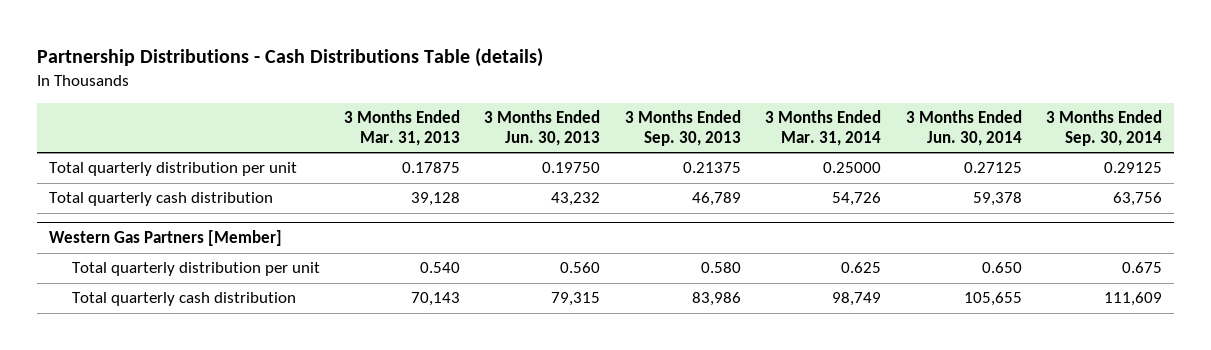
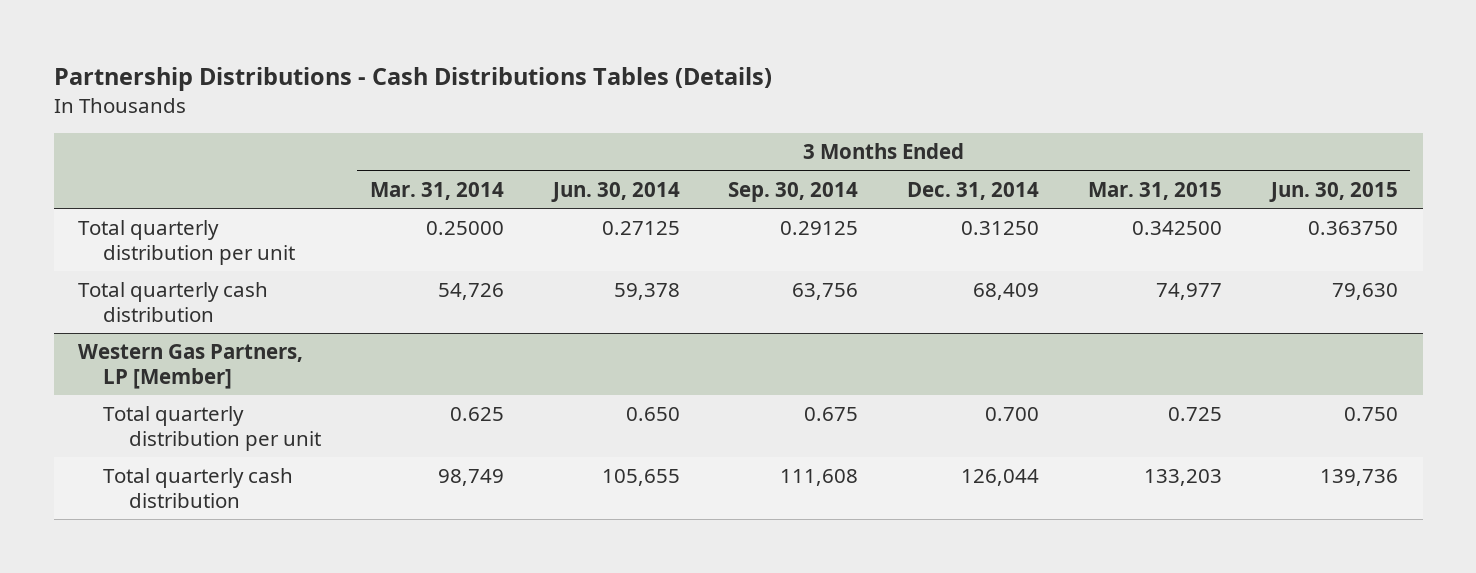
- Partnership Distributions - Cash Distributions Table (details)
+ Partnership Distributions - Cash Distributions Tables (Details)
- | 3 Months Ended Mar. 31, 2013 | 3 Months Ended Jun. 30, 2013 | 3 Months Ended Sep. 30, 2013 | 3 Months Ended Mar. 31, 2014 | 3 Months Ended Jun. 30, 2014 | 3 Months Ended Sep. 30, 2014
+ | 3 Months Ended Mar. 31, 2014 | 3 Months Ended Jun. 30, 2014 | 3 Months Ended Sep. 30, 2014 | 3 Months Ended Dec. 31, 2014 | 3 Months Ended Mar. 31, 2015 | 3 Months Ended Jun. 30, 2015
- Western Gas Partners [Member]
+ Western Gas Partners, LP [Member]
- Total quarterly cash distribution | 70,143 | 79,315 | 83,986 | 98,749 | 105,655 | 111,609
+ Total quarterly cash distribution | 98,749 | 105,655 | 111,608 | 126,044 | 133,203 | 139,736

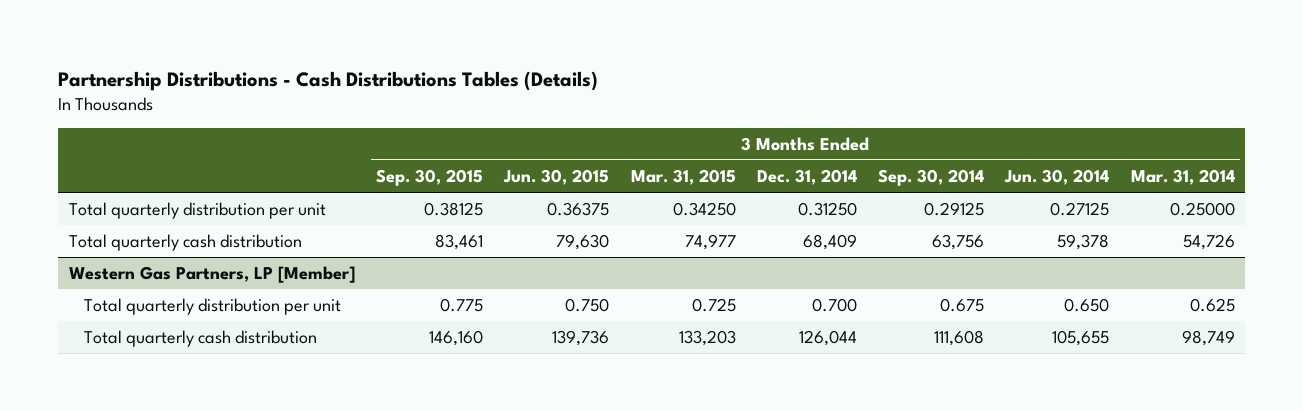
- | 3 Months Ended Mar. 31, 2014 | 3 Months Ended Jun. 30, 2014 | 3 Months Ended Sep. 30, 2014 | 3 Months Ended Dec. 31, 2014 | 3 Months Ended Mar. 31, 2015 | 3 Months Ended Jun. 30, 2015
+ | 3 Months Ended Sep. 30, 2015 | 3 Months Ended Jun. 30, 2015 | 3 Months Ended Mar. 31, 2015 | 3 Months Ended Dec. 31, 2014 | 3 Months Ended Sep. 30, 2014 | 3 Months Ended Jun. 30, 2014 | 3 Months Ended Mar. 31, 2014
- Total quarterly distribution per unit | 0.25000 | 0.27125 | 0.29125 | 0.31250 | 0.342500 | 0.363750
+ Total quarterly distribution per unit | 0.38125 | 0.36375 | 0.34250 | 0.31250 | 0.29125 | 0.27125 | 0.25000

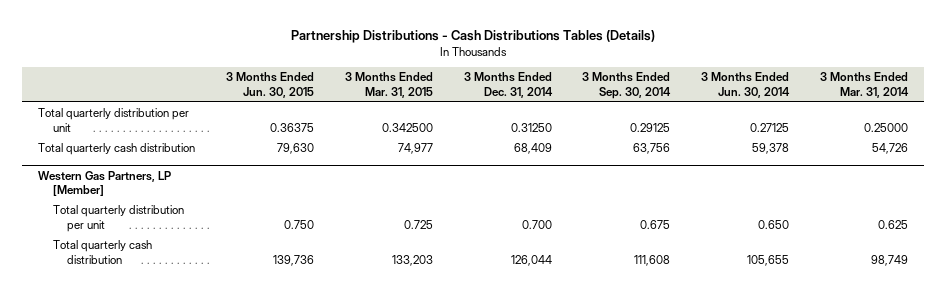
- | 3 Months Ended Sep. 30, 2015 | 3 Months Ended Jun. 30, 2015 | 3 Months Ended Mar. 31, 2015 | 3 Months Ended Dec. 31, 2014 | 3 Months Ended Sep. 30, 2014 | 3 Months Ended Jun. 30, 2014 | 3 Months Ended Mar. 31, 2014
+ | 3 Months Ended Jun. 30, 2015 | 3 Months Ended Mar. 31, 2015 | 3 Months Ended Dec. 31, 2014 | 3 Months Ended Sep. 30, 2014 | 3 Months Ended Jun. 30, 2014 | 3 Months Ended Mar. 31, 2014
- Total quarterly distribution per unit | 0.38125 | 0.36375 | 0.34250 | 0.31250 | 0.29125 | 0.27125 | 0.25000
+ Total quarterly distribution per unit | 0.36375 | 0.342500 | 0.31250 | 0.29125 | 0.27125 | 0.25000

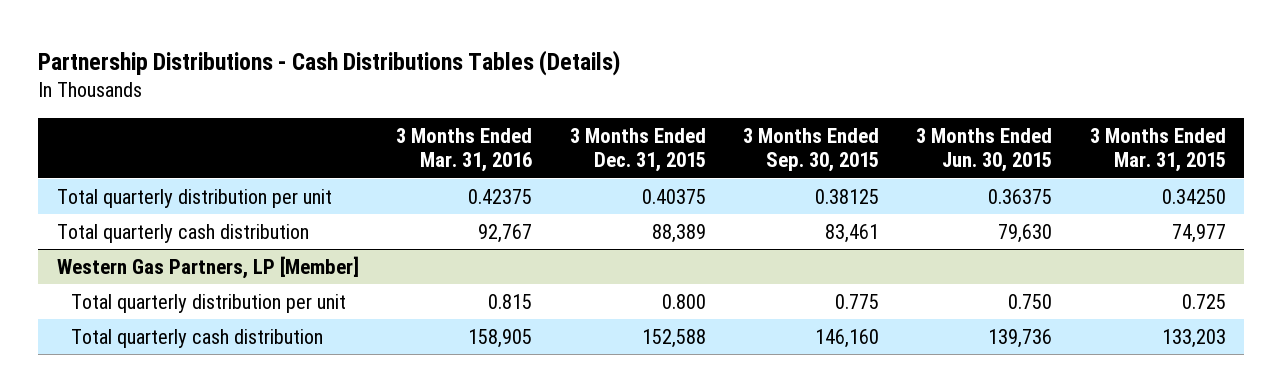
- | 3 Months Ended Jun. 30, 2015 | 3 Months Ended Mar. 31, 2015 | 3 Months Ended Dec. 31, 2014 | 3 Months Ended Sep. 30, 2014 | 3 Months Ended Jun. 30, 2014 | 3 Months Ended Mar. 31, 2014
+ | 3 Months Ended Mar. 31, 2016 | 3 Months Ended Dec. 31, 2015 | 3 Months Ended Sep. 30, 2015 | 3 Months Ended Jun. 30, 2015 | 3 Months Ended Mar. 31, 2015
- Total quarterly distribution per unit | 0.36375 | 0.342500 | 0.31250 | 0.29125 | 0.27125 | 0.25000
+ Total quarterly distribution per unit | 0.42375 | 0.40375 | 0.38125 | 0.36375 | 0.34250

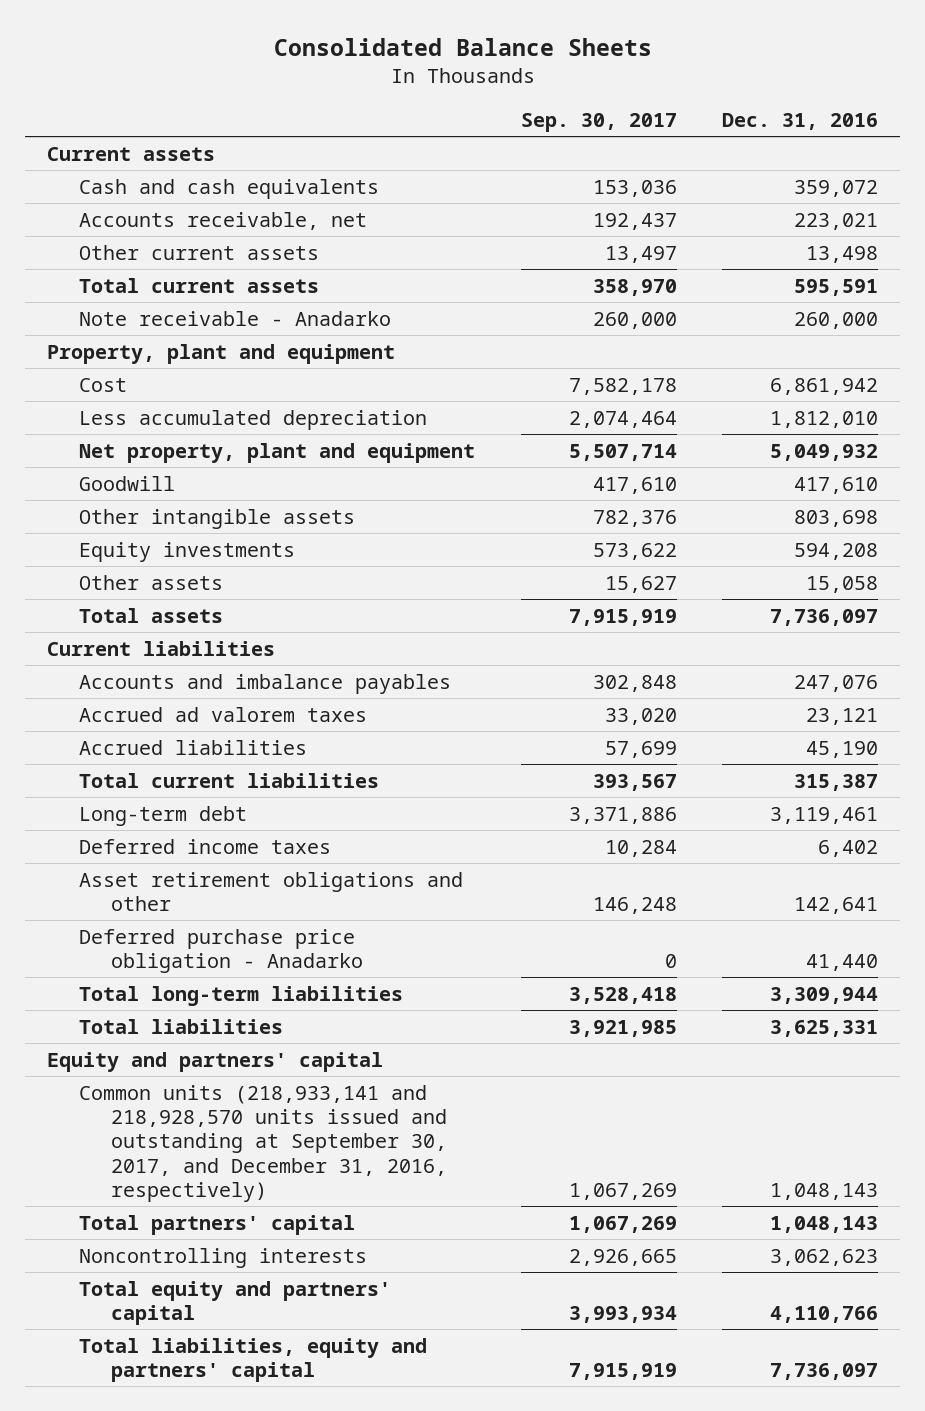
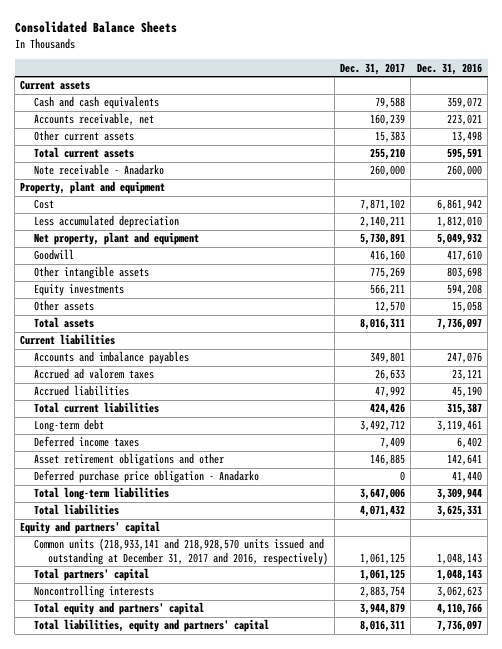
- | Sep. 30, 2017 | Dec. 31, 2016
+ | Dec. 31, 2017 | Dec. 31, 2016
- Common units (218,933,141 and 218,928,570 units issued and outstanding at September 30, 2017, and December 31, 2016, respectively) | 1,067,269 | 1,048,143
+ Common units (218,933,141 and 218,928,570 units issued and outstanding at December 31, 2017 and 2016, respectively) | 1,061,125 | 1,048,143

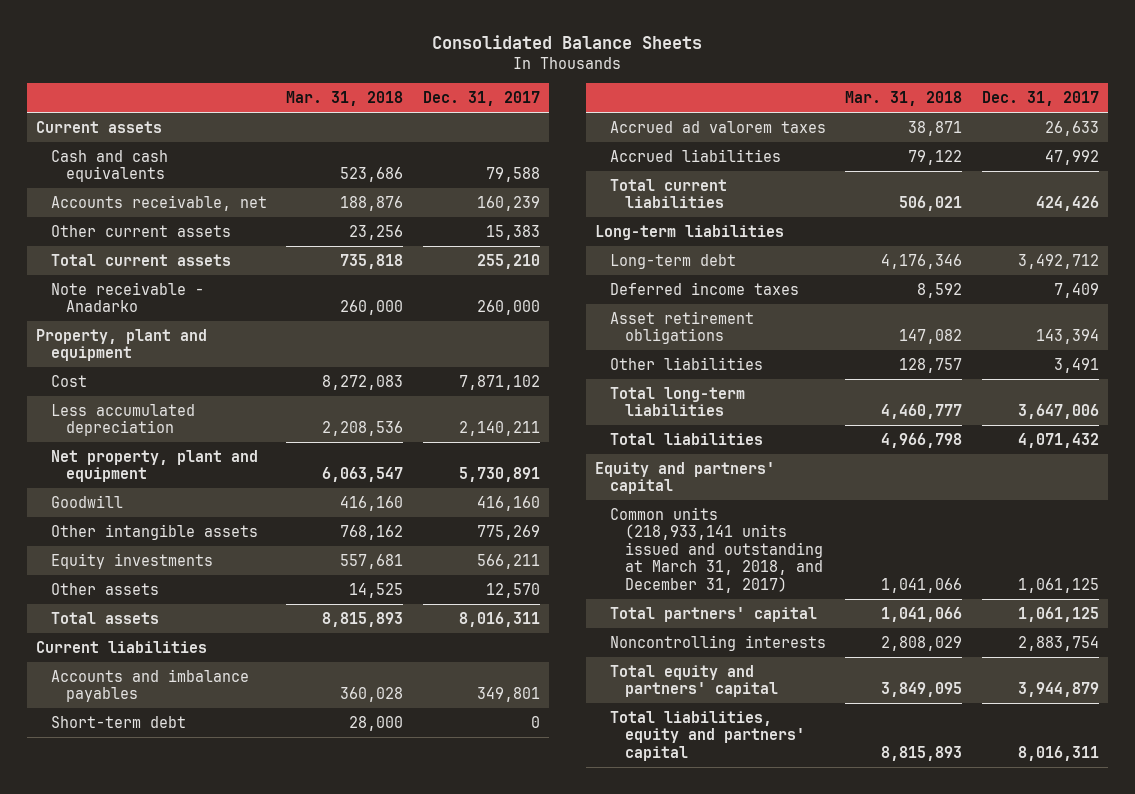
- | Dec. 31, 2017 | Dec. 31, 2016
+ | Mar. 31, 2018 | Dec. 31, 2017
+ Short-term debt | 28,000 | 0
+ Long-term liabilities
- Asset retirement obligations and other | 146,885 | 142,641
- Deferred purchase price obligation - Anadarko | 0 | 41,440
+ Asset retirement obligations | 147,082 | 143,394
+ Other liabilities | 128,757 | 3,491
- Common units (218,933,141 and 218,928,570 units issued and outstanding at December 31, 2017 and 2016, respectively) | 1,061,125 | 1,048,143
+ Common units (218,933,141 units issued and outstanding at March 31, 2018, and December 31, 2017) | 1,041,066 | 1,061,125

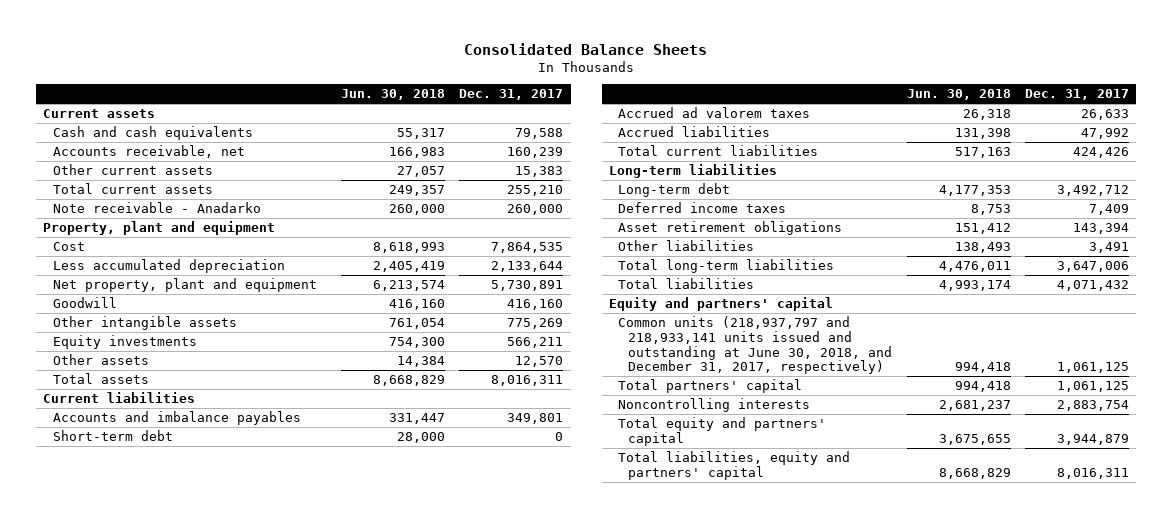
- | Mar. 31, 2018 | Dec. 31, 2017
+ | Jun. 30, 2018 | Dec. 31, 2017
- Cost | 8,272,083 | 7,871,102
- Less accumulated depreciation | 2,208,536 | 2,140,211
+ Cost | 8,618,993 | 7,864,535
+ Less accumulated depreciation | 2,405,419 | 2,133,644
- Common units (218,933,141 units issued and outstanding at March 31, 2018, and December 31, 2017) | 1,041,066 | 1,061,125
+ Common units (218,937,797 and 218,933,141 units issued and outstanding at June 30, 2018, and December 31, 2017, respectively) | 994,418 | 1,061,125

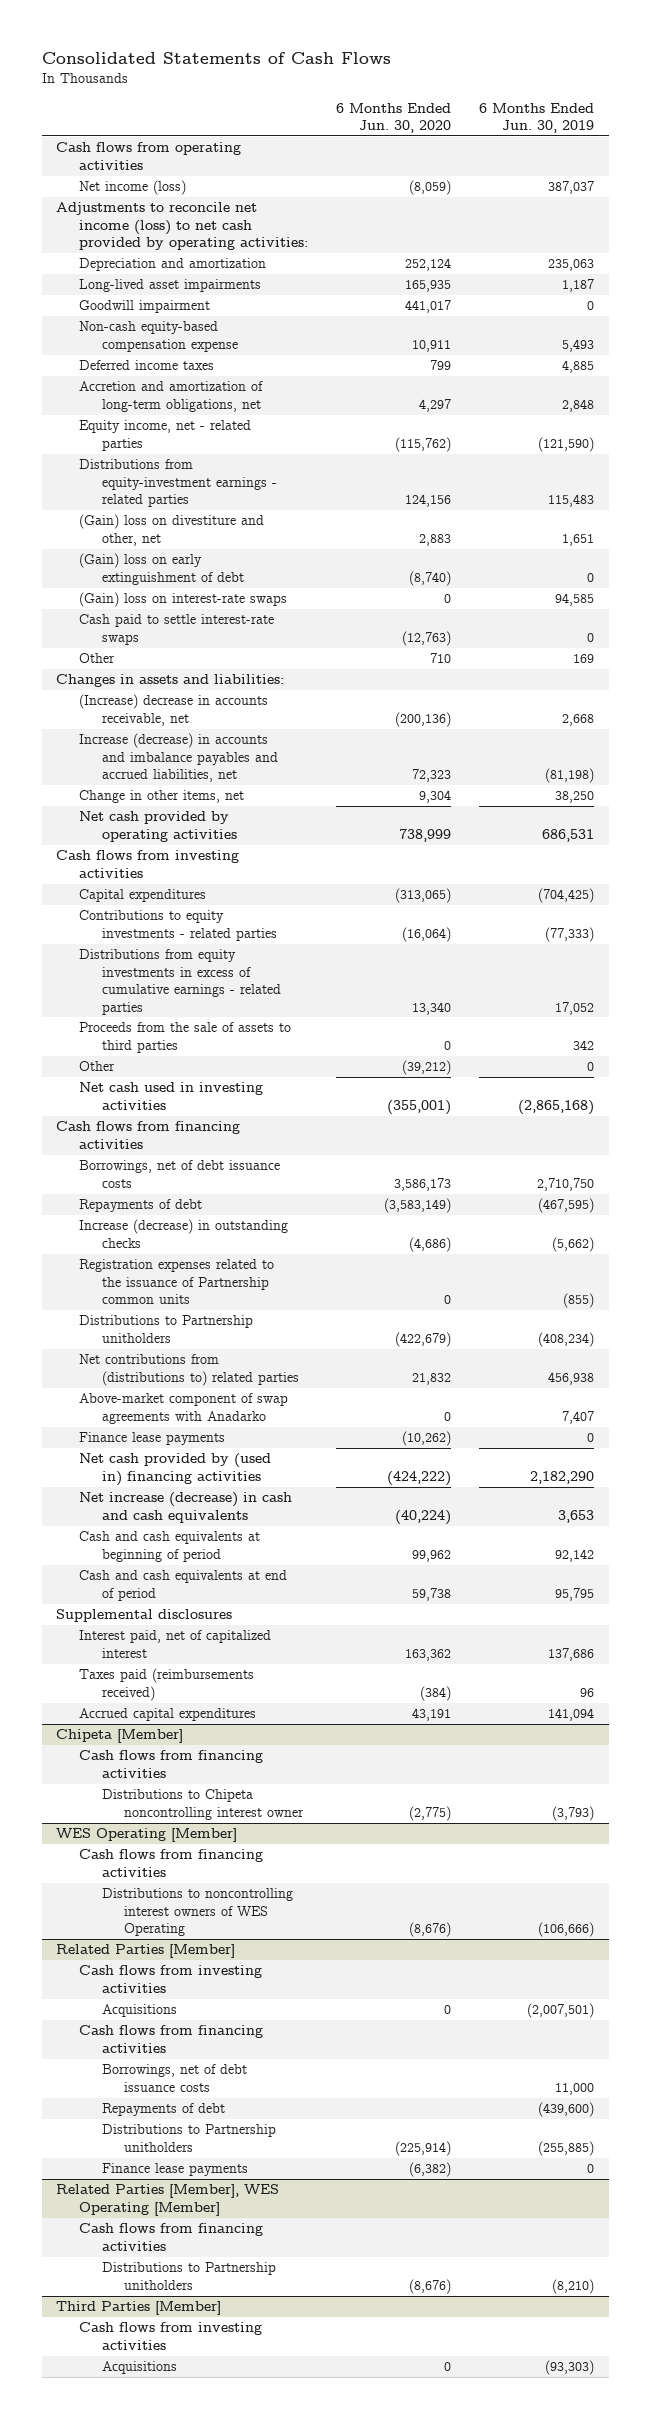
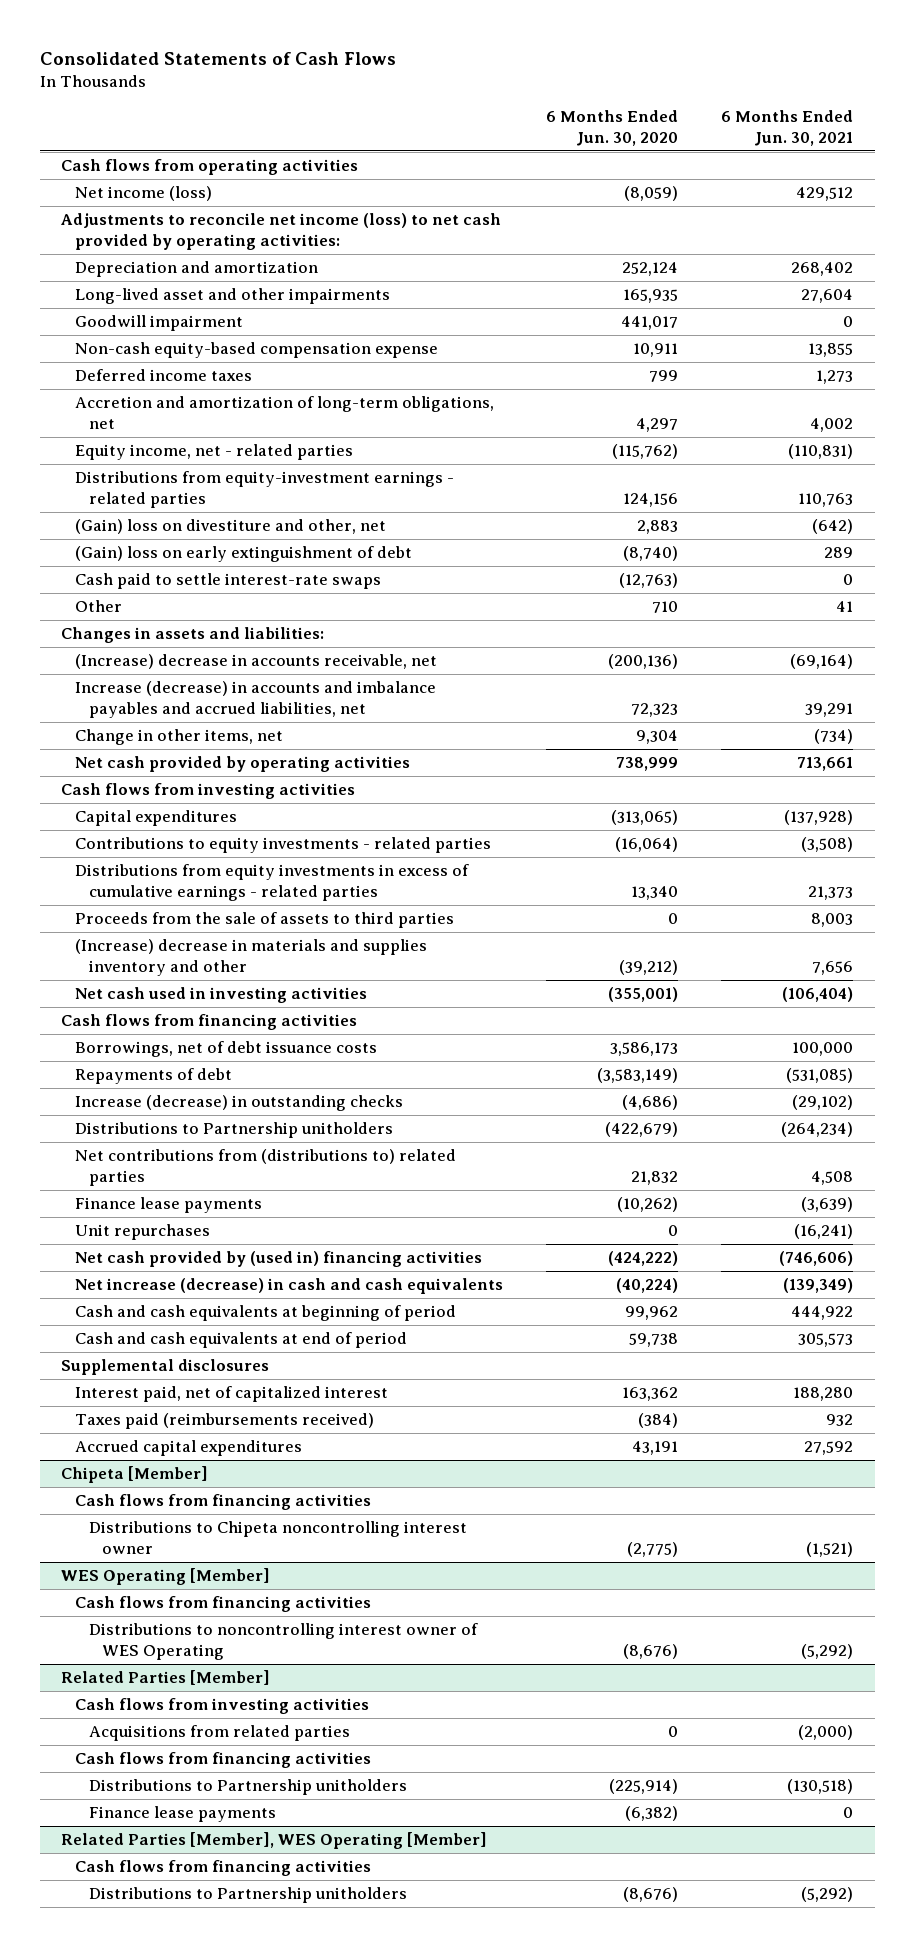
- | 6 Months Ended Jun. 30, 2020 | 6 Months Ended Jun. 30, 2019
+ | 6 Months Ended Jun. 30, 2020 | 6 Months Ended Jun. 30, 2021
- Long-lived asset impairments | 165,935 | 1,187
+ Long-lived asset and other impairments | 165,935 | 27,604
- (Gain) loss on interest-rate swaps | 0 | 94,585
- Other | (39,212) | 0
+ (Increase) decrease in materials and supplies inventory and other | (39,212) | 7,656
- Registration expenses related to the issuance of Partnership common units | 0 | (855)
- Above-market component of swap agreements with Anadarko | 0 | 7,407
+ Unit repurchases | 0 | (16,241)
@ WES Operating [Member]
- Distributions to noncontrolling interest owners of WES Operating | (8,676) | (106,666)
+ Distributions to noncontrolling interest owner of WES Operating | (8,676) | (5,292)
@ Related Parties [Member]
- Acquisitions | 0 | (2,007,501)
+ Acquisitions from related parties | 0 | (2,000)
- Borrowings, net of debt issuance costs | | 11,000
- Repayments of debt | | (439,600)
- Third Parties [Member]
- Cash flows from investing activities
- Acquisitions | 0 | (93,303)

